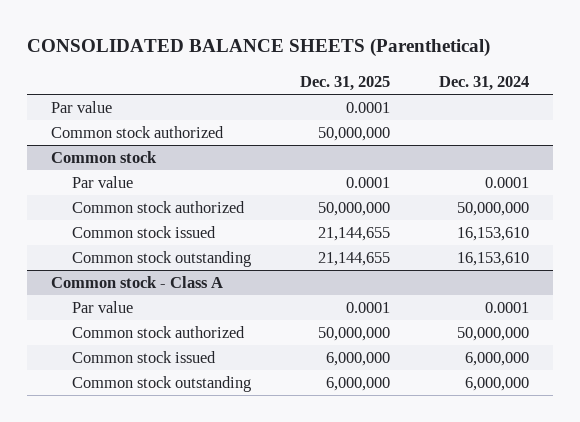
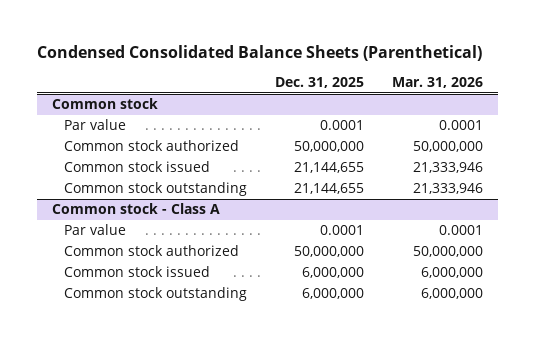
- CONSOLIDATED BALANCE SHEETS (Parenthetical)
+ Condensed Consolidated Balance Sheets (Parenthetical)
- | Dec. 31, 2025 | Dec. 31, 2024
+ | Dec. 31, 2025 | Mar. 31, 2026
- Par value | 0.0001 |
- Common stock authorized | 50,000,000 |

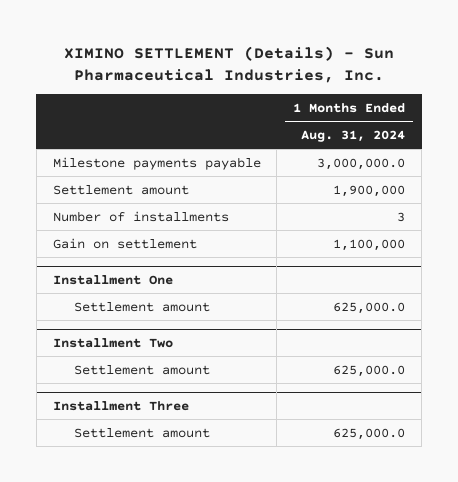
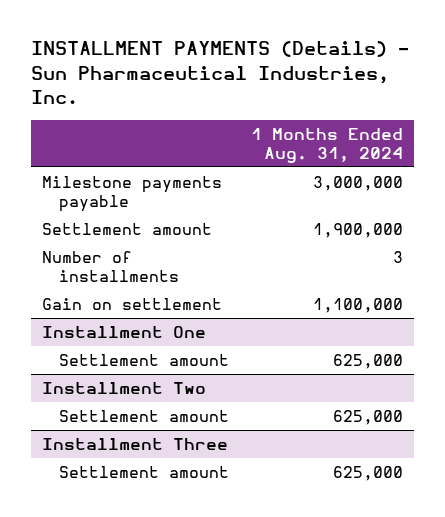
- XIMINO SETTLEMENT (Details) - Sun Pharmaceutical Industries, Inc.
+ INSTALLMENT PAYMENTS (Details) - Sun Pharmaceutical Industries, Inc.
- Milestone payments payable | 3,000,000.0
+ Milestone payments payable | 3,000,000
@ Installment One
- Settlement amount | 625,000.0
+ Settlement amount | 625,000
@ Installment Two
- Settlement amount | 625,000.0
+ Settlement amount | 625,000
@ Installment Three
- Settlement amount | 625,000.0
+ Settlement amount | 625,000

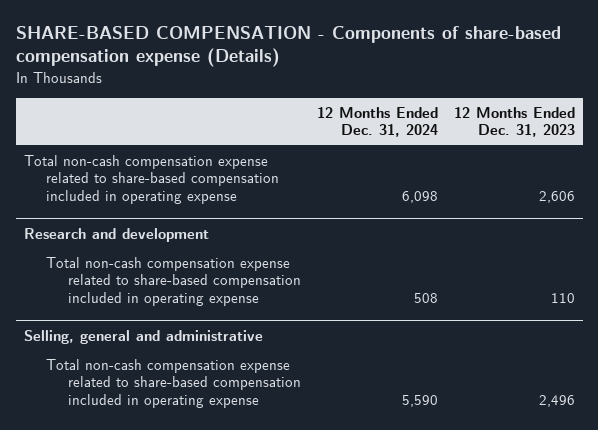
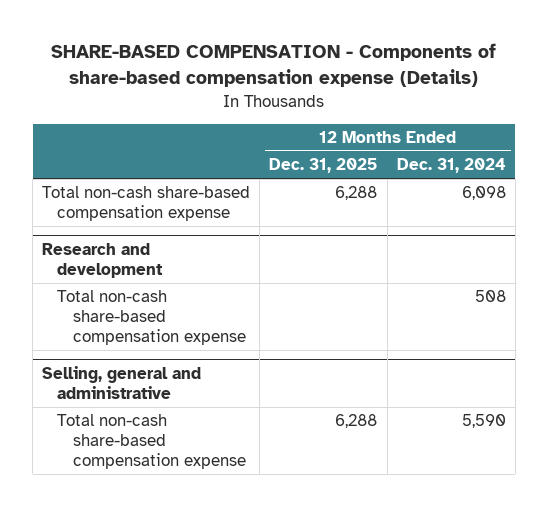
- | 12 Months Ended Dec. 31, 2024 | 12 Months Ended Dec. 31, 2023
+ | 12 Months Ended Dec. 31, 2025 | 12 Months Ended Dec. 31, 2024
- Total non-cash compensation expense related to share-based compensation included in operating expense | 6,098 | 2,606
+ Total non-cash share-based compensation expense | 6,288 | 6,098
@ Research and development
- Total non-cash compensation expense related to share-based compensation included in operating expense | 508 | 110
+ Total non-cash share-based compensation expense | | 508
@ Selling, general and administrative
- Total non-cash compensation expense related to share-based compensation included in operating expense | 5,590 | 2,496
+ Total non-cash share-based compensation expense | 6,288 | 5,590

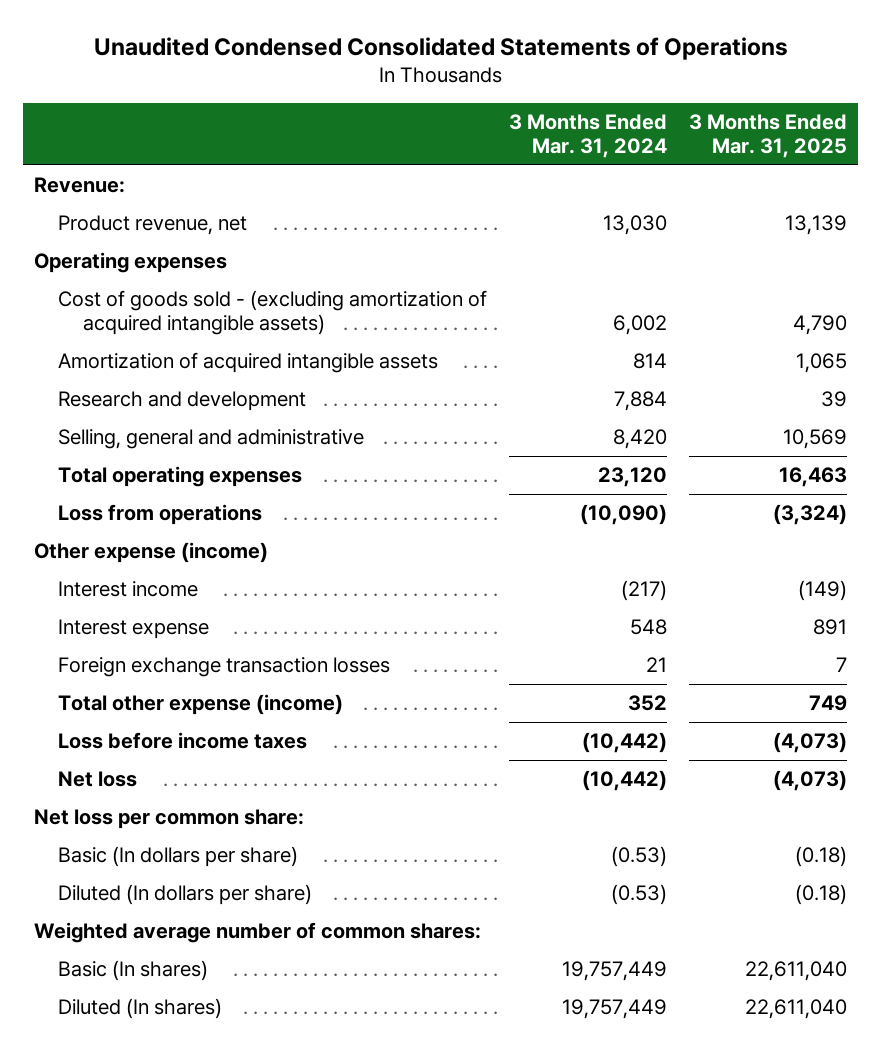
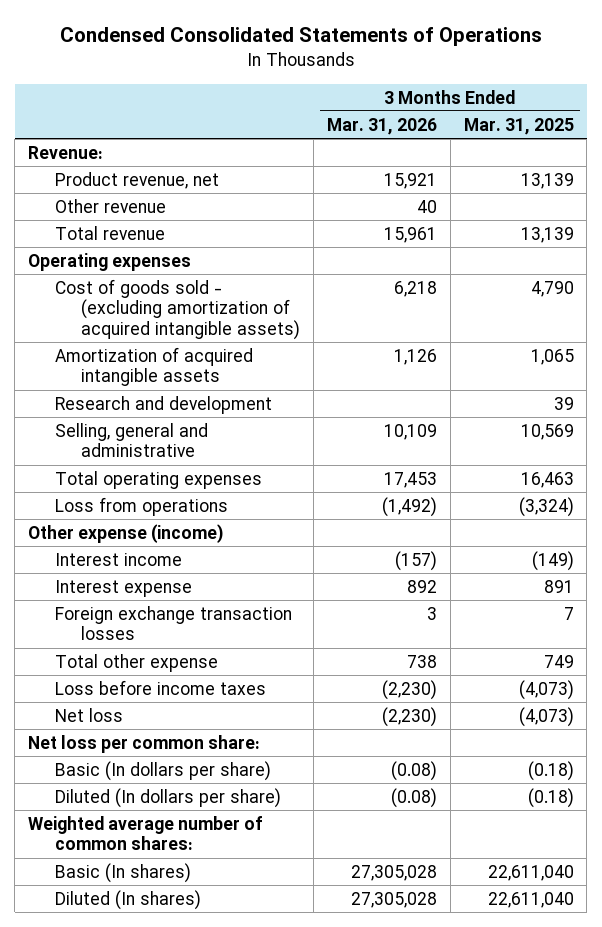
- Unaudited Condensed Consolidated Statements of Operations
+ Condensed Consolidated Statements of Operations
- | 3 Months Ended Mar. 31, 2024 | 3 Months Ended Mar. 31, 2025
+ | 3 Months Ended Mar. 31, 2026 | 3 Months Ended Mar. 31, 2025
+ Other revenue | 40 |
+ Total revenue | 15,961 | 13,139
- Total other expense (income) | 352 | 749
+ Total other expense | 738 | 749

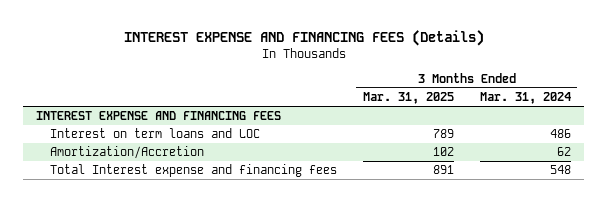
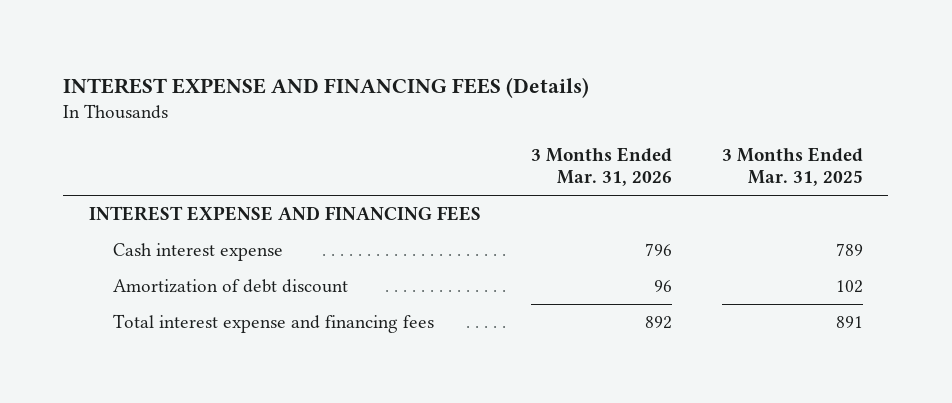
- | 3 Months Ended Mar. 31, 2025 | 3 Months Ended Mar. 31, 2024
+ | 3 Months Ended Mar. 31, 2026 | 3 Months Ended Mar. 31, 2025
- Interest on term loans and LOC | 789 | 486
- Amortization/Accretion | 102 | 62
- Total Interest expense and financing fees | 891 | 548
+ Cash interest expense | 796 | 789
+ Amortization of debt discount | 96 | 102
+ Total interest expense and financing fees | 892 | 891

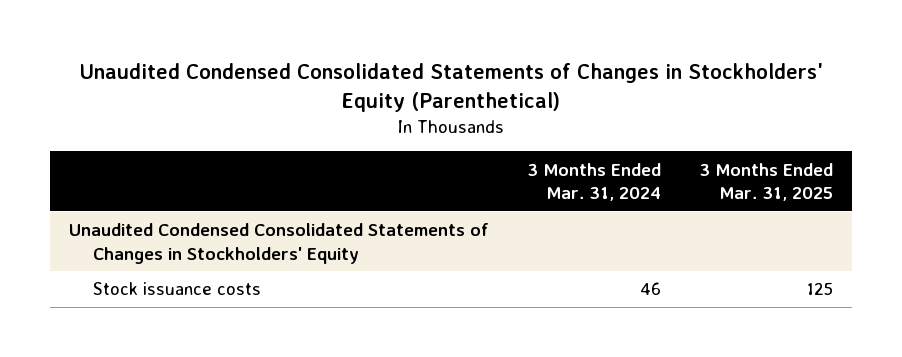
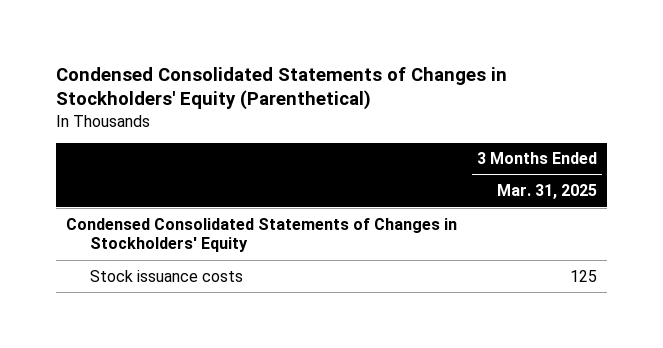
- Unaudited Condensed Consolidated Statements of Changes in Stockholders' Equity (Parenthetical)
+ Condensed Consolidated Statements of Changes in Stockholders' Equity (Parenthetical)
- | 3 Months Ended Mar. 31, 2024 | 3 Months Ended Mar. 31, 2025
+ | 3 Months Ended Mar. 31, 2025
- Unaudited Condensed Consolidated Statements of Changes in Stockholders' Equity
+ Condensed Consolidated Statements of Changes in Stockholders' Equity

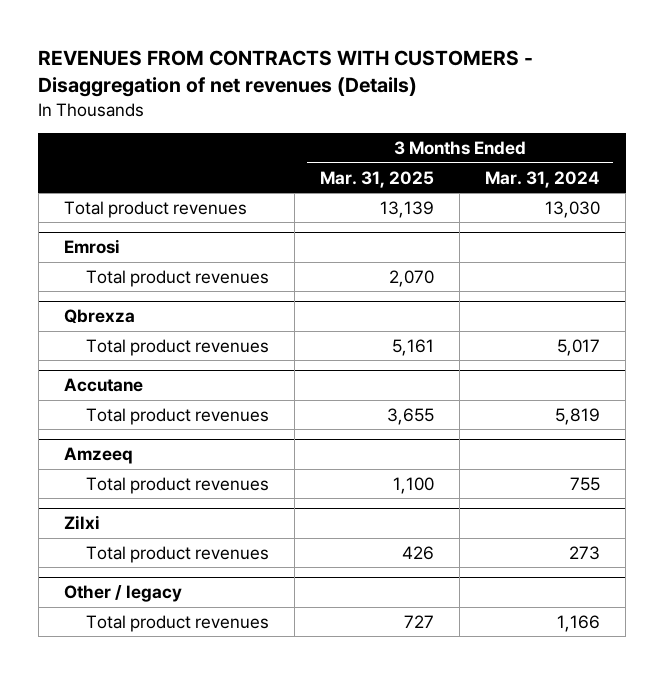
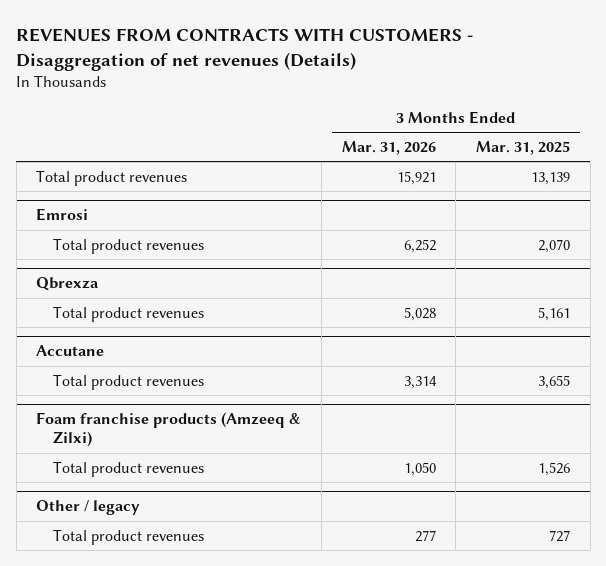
- | 3 Months Ended Mar. 31, 2025 | 3 Months Ended Mar. 31, 2024
+ | 3 Months Ended Mar. 31, 2026 | 3 Months Ended Mar. 31, 2025
- Amzeeq
- Total product revenues | 1,100 | 755
- Zilxi
- Total product revenues | 426 | 273
+ Foam franchise products (Amzeeq & Zilxi)
+ Total product revenues | 1,050 | 1,526

